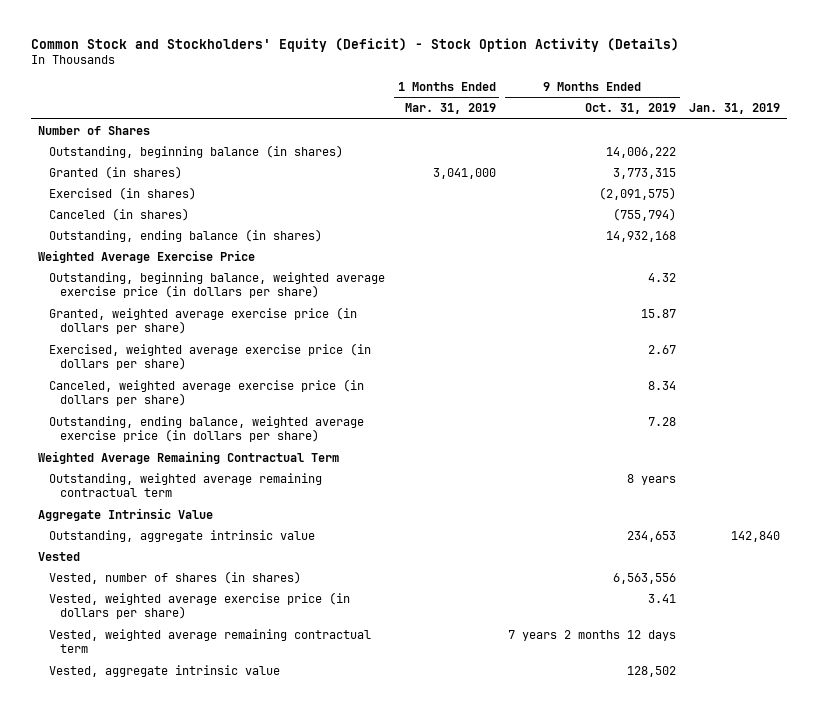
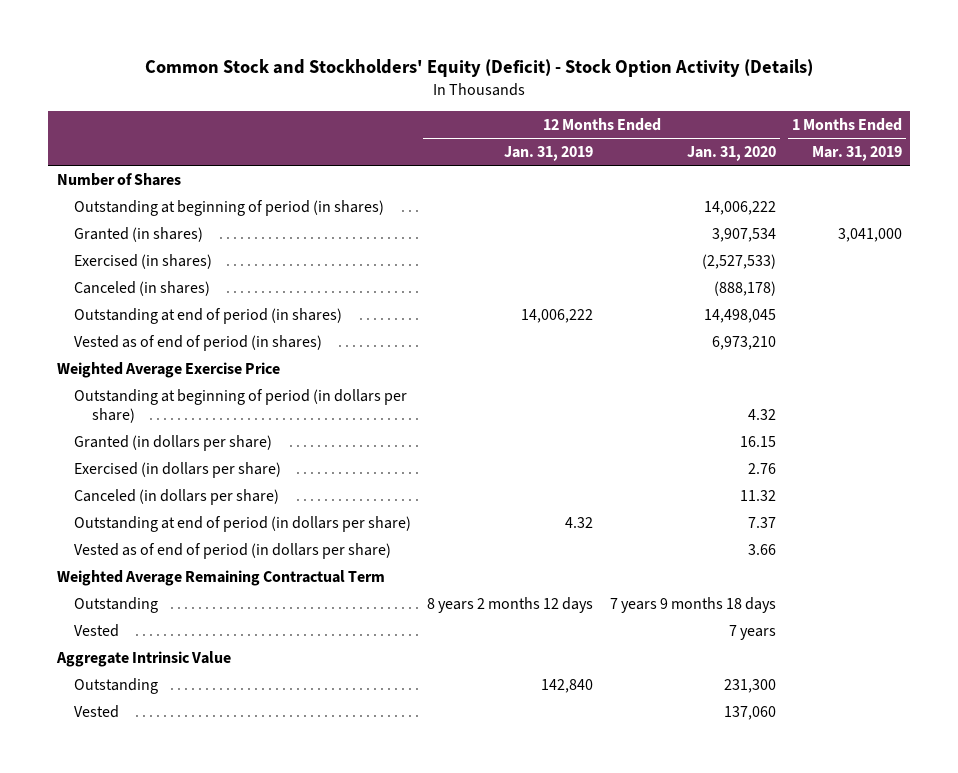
- | 1 Months Ended Mar. 31, 2019 | 9 Months Ended Oct. 31, 2019 | Jan. 31, 2019
+ | 12 Months Ended Jan. 31, 2019 | 12 Months Ended Jan. 31, 2020 | 1 Months Ended Mar. 31, 2019
- Outstanding, beginning balance (in shares) | | 14,006,222 |
+ Outstanding at beginning of period (in shares) | | 14,006,222 |
- Outstanding, ending balance (in shares) | | 14,932,168 |
+ Outstanding at end of period (in shares) | 14,006,222 | 14,498,045 |
+ Vested as of end of period (in shares) | | 6,973,210 |
- Outstanding, beginning balance, weighted average exercise price (in dollars per share) | | 4.32 |
- Granted, weighted average exercise price (in dollars per share) | | 15.87 |
- Exercised, weighted average exercise price (in dollars per share) | | 2.67 |
- Canceled, weighted average exercise price (in dollars per share) | | 8.34 |
- Outstanding, ending balance, weighted average exercise price (in dollars per share) | | 7.28 |
+ Outstanding at beginning of period (in dollars per share) | | 4.32 |
+ Granted (in dollars per share) | | 16.15 |
+ Exercised (in dollars per share) | | 2.76 |
+ Canceled (in dollars per share) | | 11.32 |
+ Outstanding at end of period (in dollars per share) | 4.32 | 7.37 |
+ Vested as of end of period (in dollars per share) | | 3.66 |
- Outstanding, weighted average remaining contractual term | | 8 years |
+ Outstanding | 8 years 2 months 12 days | 7 years 9 months 18 days |
+ Vested | | 7 years |
- Outstanding, aggregate intrinsic value | | 234,653 | 142,840
+ Outstanding | 142,840 | 231,300 |
- Vested, number of shares (in shares) | | 6,563,556 |
- Vested, weighted average exercise price (in dollars per share) | | 3.41 |
- Vested, weighted average remaining contractual term | | 7 years 2 months 12 days |
- Vested, aggregate intrinsic value | | 128,502 |

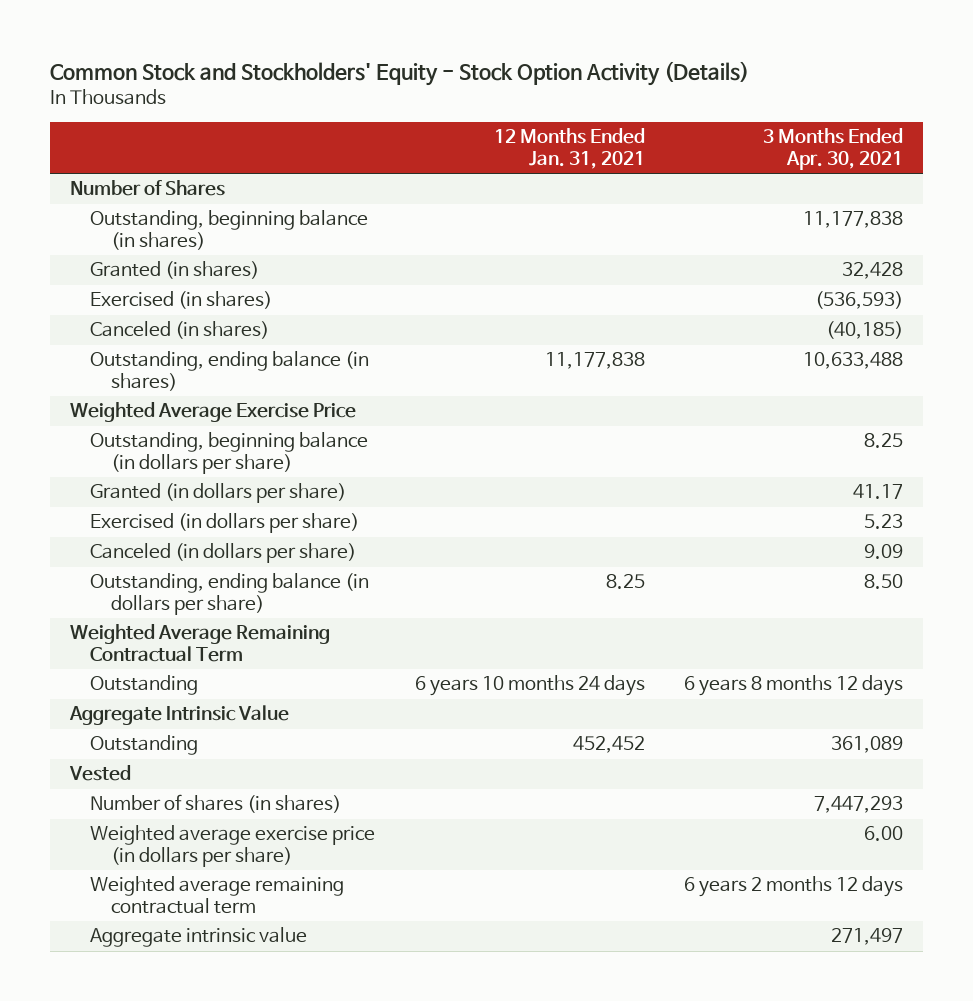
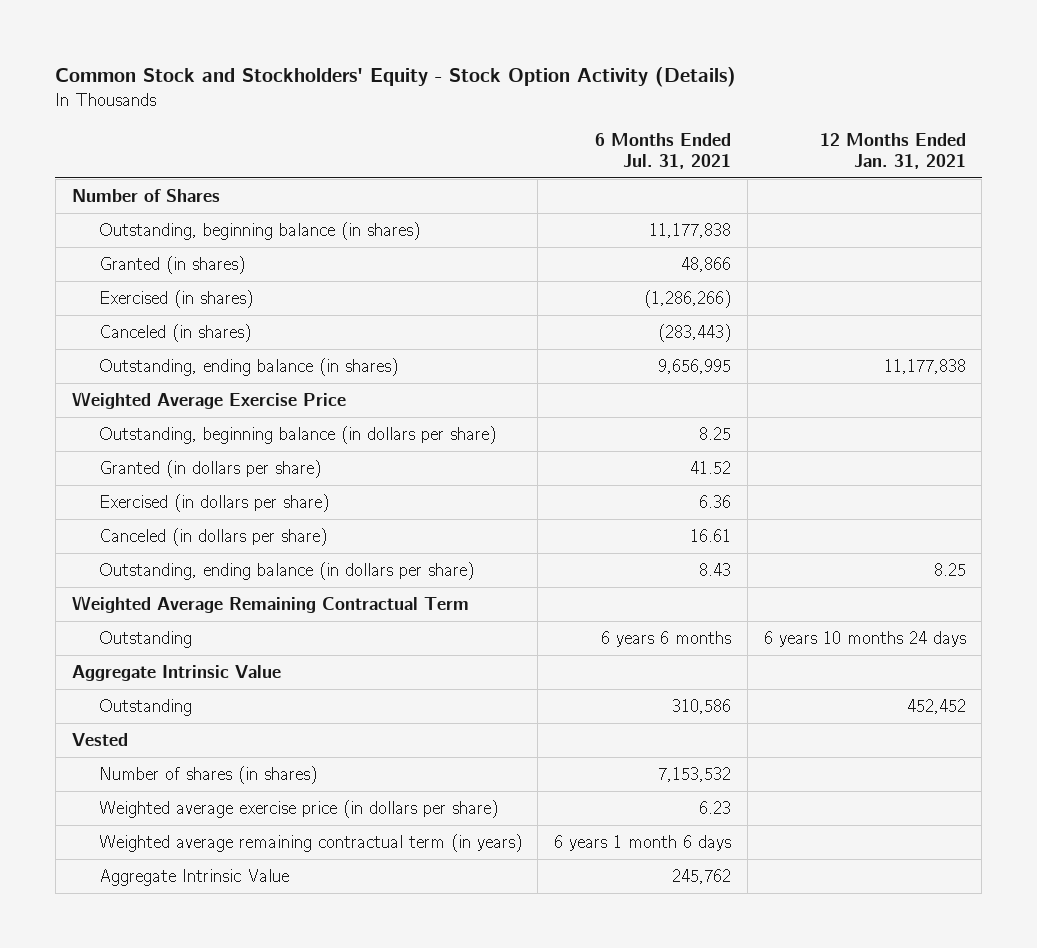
- | 12 Months Ended Jan. 31, 2021 | 3 Months Ended Apr. 30, 2021
+ | 6 Months Ended Jul. 31, 2021 | 12 Months Ended Jan. 31, 2021
- Weighted average remaining contractual term | | 6 years 2 months 12 days
- Aggregate intrinsic value | | 271,497
+ Weighted average remaining contractual term (in years) | 6 years 1 month 6 days |
+ Aggregate Intrinsic Value | 245,762 |

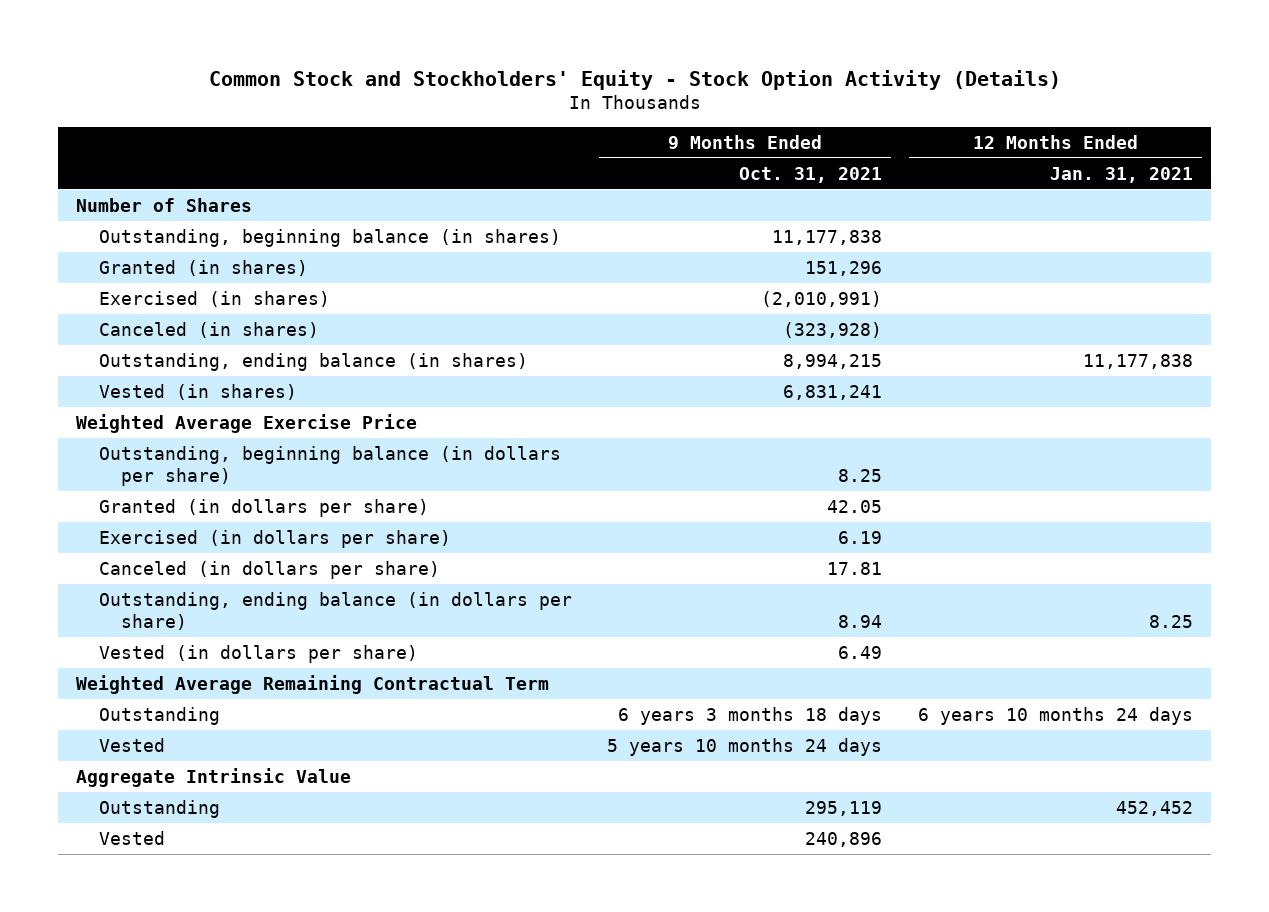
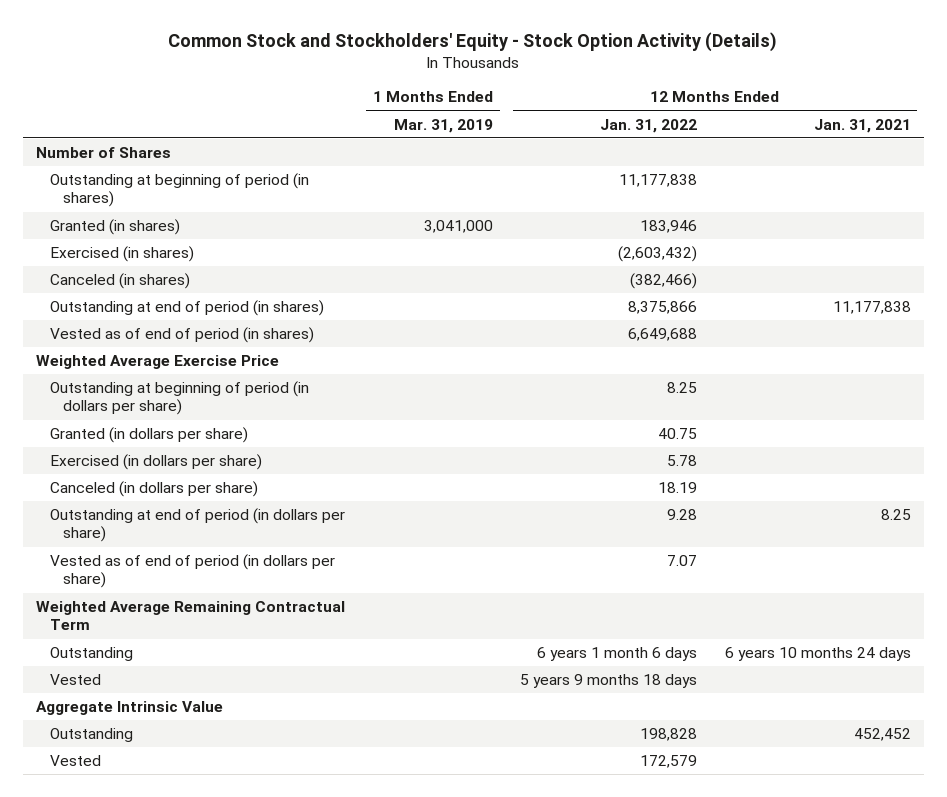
- | 9 Months Ended Oct. 31, 2021 | 12 Months Ended Jan. 31, 2021
+ | 1 Months Ended Mar. 31, 2019 | 12 Months Ended Jan. 31, 2022 | 12 Months Ended Jan. 31, 2021
- Outstanding, beginning balance (in shares) | 11,177,838 |
+ Outstanding at beginning of period (in shares) | | 11,177,838 |
- Outstanding, ending balance (in shares) | 8,994,215 | 11,177,838
- Vested (in shares) | 6,831,241 |
+ Outstanding at end of period (in shares) | | 8,375,866 | 11,177,838
+ Vested as of end of period (in shares) | | 6,649,688 |
- Outstanding, beginning balance (in dollars per share) | 8.25 |
+ Outstanding at beginning of period (in dollars per share) | | 8.25 |
- Outstanding, ending balance (in dollars per share) | 8.94 | 8.25
- Vested (in dollars per share) | 6.49 |
+ Outstanding at end of period (in dollars per share) | | 9.28 | 8.25
+ Vested as of end of period (in dollars per share) | | 7.07 |

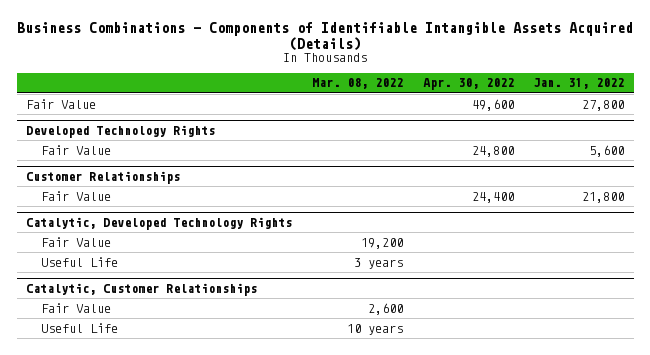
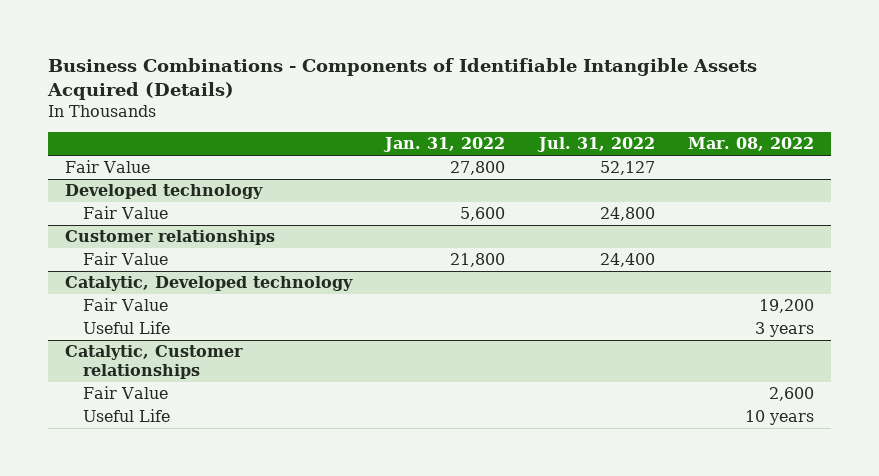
- | Mar. 08, 2022 | Apr. 30, 2022 | Jan. 31, 2022
+ | Jan. 31, 2022 | Jul. 31, 2022 | Mar. 08, 2022
- Developed Technology Rights
+ Developed technology
- Customer Relationships
+ Customer relationships
- Catalytic, Developed Technology Rights
+ Catalytic, Developed technology
- Catalytic, Customer Relationships
+ Catalytic, Customer relationships

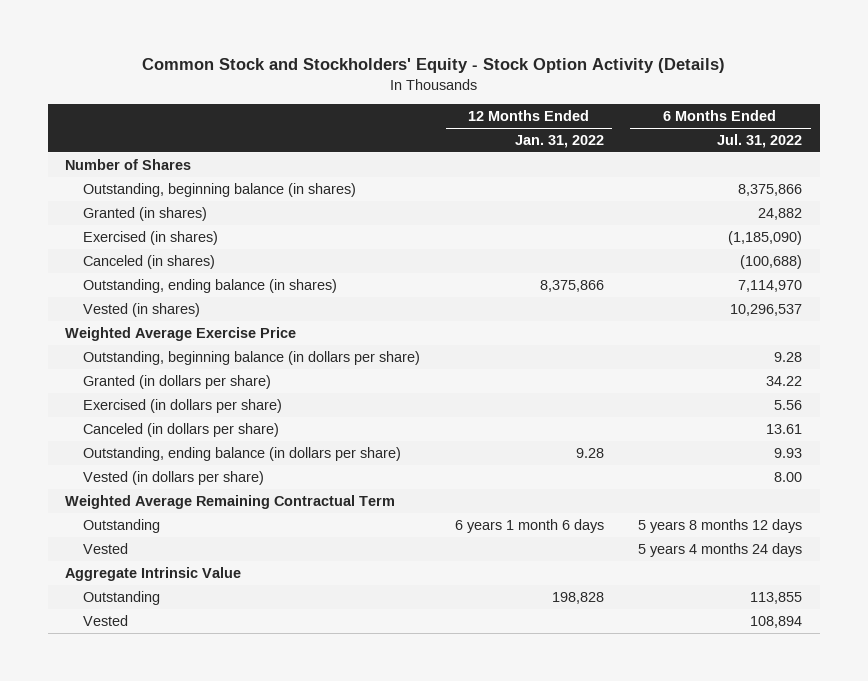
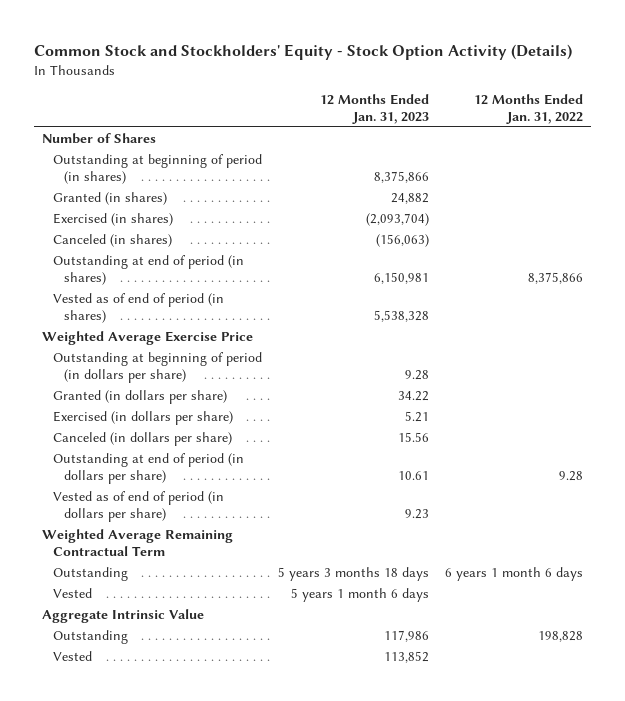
- | 12 Months Ended Jan. 31, 2022 | 6 Months Ended Jul. 31, 2022
+ | 12 Months Ended Jan. 31, 2023 | 12 Months Ended Jan. 31, 2022
- Outstanding, beginning balance (in shares) | | 8,375,866
+ Outstanding at beginning of period (in shares) | 8,375,866 |
- Outstanding, ending balance (in shares) | 8,375,866 | 7,114,970
- Vested (in shares) | | 10,296,537
+ Outstanding at end of period (in shares) | 6,150,981 | 8,375,866
+ Vested as of end of period (in shares) | 5,538,328 |
- Outstanding, beginning balance (in dollars per share) | | 9.28
+ Outstanding at beginning of period (in dollars per share) | 9.28 |
- Outstanding, ending balance (in dollars per share) | 9.28 | 9.93
- Vested (in dollars per share) | | 8.00
+ Outstanding at end of period (in dollars per share) | 10.61 | 9.28
+ Vested as of end of period (in dollars per share) | 9.23 |

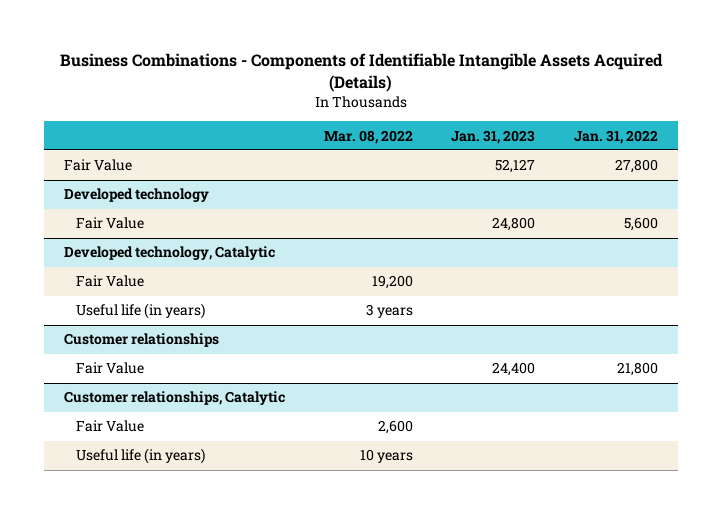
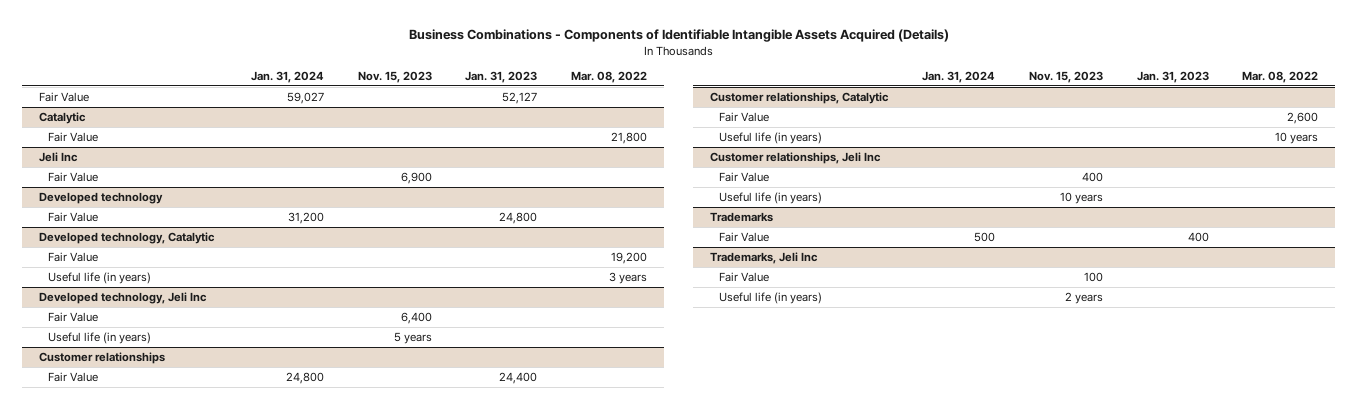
- | Mar. 08, 2022 | Jan. 31, 2023 | Jan. 31, 2022
+ | Jan. 31, 2024 | Nov. 15, 2023 | Jan. 31, 2023 | Mar. 08, 2022
+ Catalytic
+ Fair Value | | | | 21,800
+ Jeli Inc
+ Fair Value | | 6,900 | |
+ Developed technology, Jeli Inc
+ Fair Value | | 6,400 | |
+ Useful life (in years) | | 5 years | |
+ Customer relationships, Jeli Inc
+ Fair Value | | 400 | |
+ Useful life (in years) | | 10 years | |
+ Trademarks
+ Fair Value | 500 | | 400 |
+ Trademarks, Jeli Inc
+ Fair Value | | 100 | |
+ Useful life (in years) | | 2 years | |

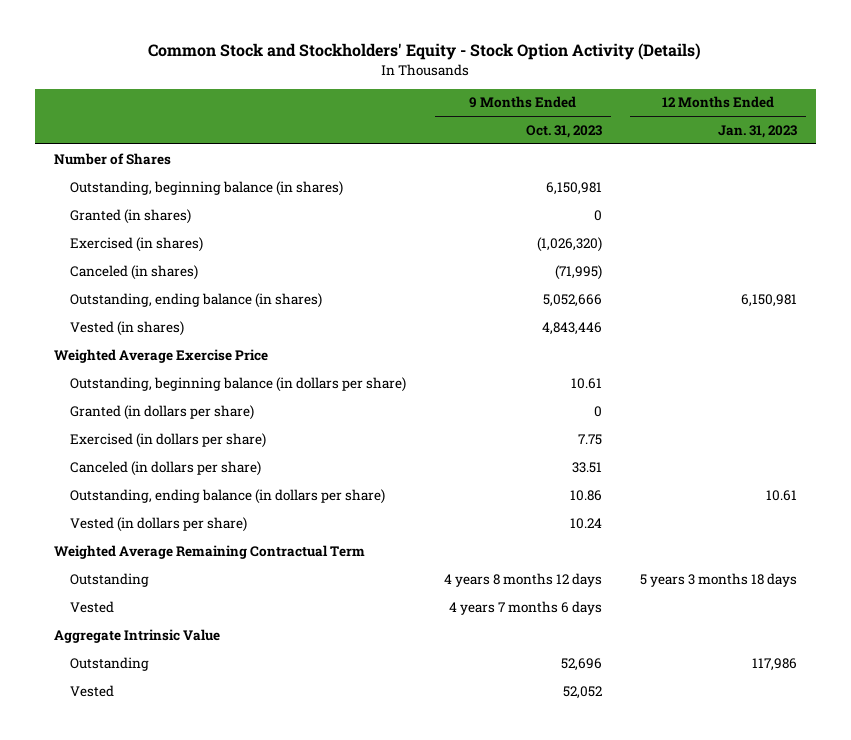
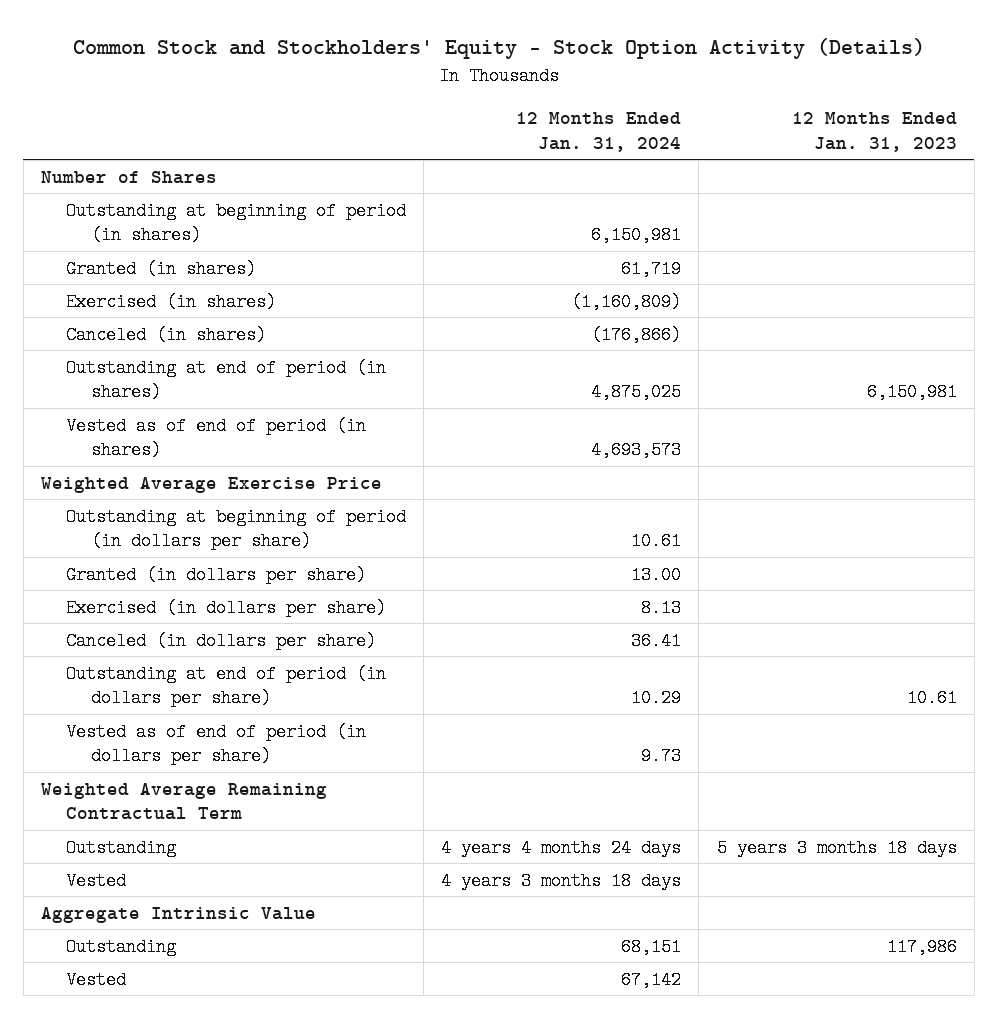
- | 9 Months Ended Oct. 31, 2023 | 12 Months Ended Jan. 31, 2023
+ | 12 Months Ended Jan. 31, 2024 | 12 Months Ended Jan. 31, 2023
- Outstanding, beginning balance (in shares) | 6,150,981 |
+ Outstanding at beginning of period (in shares) | 6,150,981 |
- Outstanding, ending balance (in shares) | 5,052,666 | 6,150,981
- Vested (in shares) | 4,843,446 |
+ Outstanding at end of period (in shares) | 4,875,025 | 6,150,981
+ Vested as of end of period (in shares) | 4,693,573 |
- Outstanding, beginning balance (in dollars per share) | 10.61 |
+ Outstanding at beginning of period (in dollars per share) | 10.61 |
- Outstanding, ending balance (in dollars per share) | 10.86 | 10.61
- Vested (in dollars per share) | 10.24 |
+ Outstanding at end of period (in dollars per share) | 10.29 | 10.61
+ Vested as of end of period (in dollars per share) | 9.73 |

